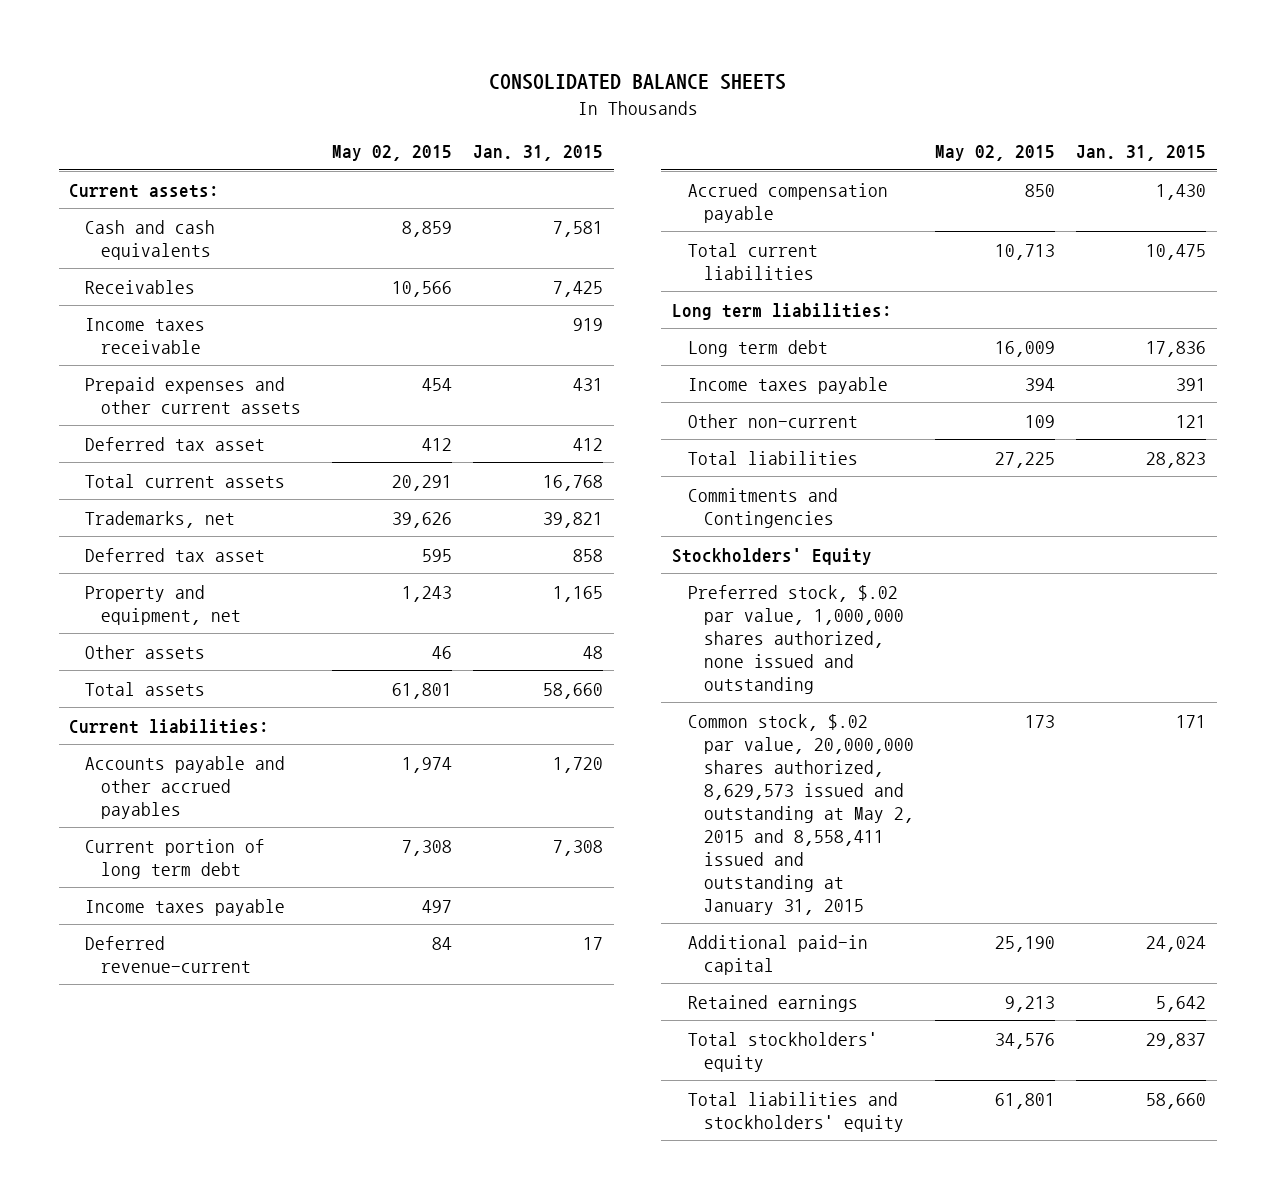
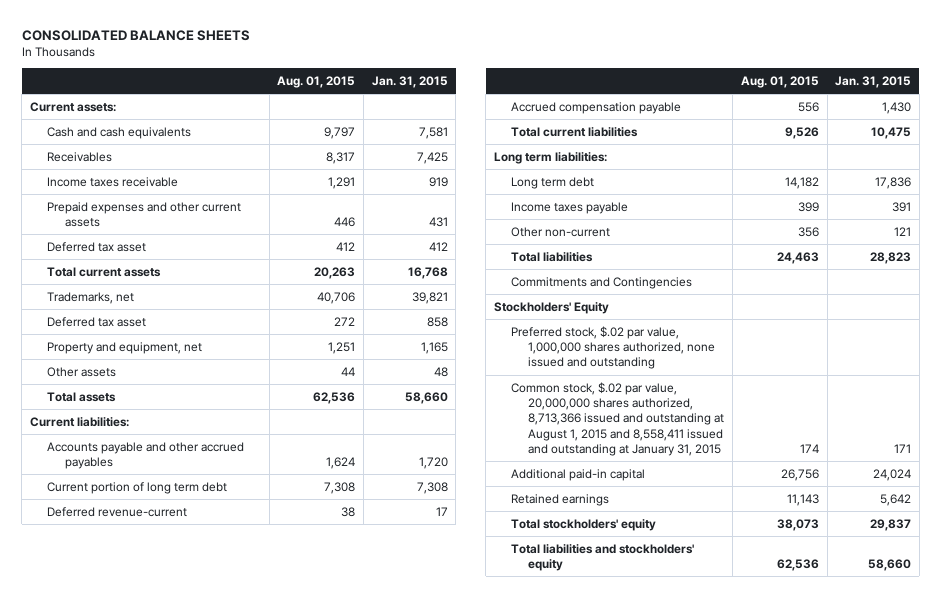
- | May 02, 2015 | Jan. 31, 2015
+ | Aug. 01, 2015 | Jan. 31, 2015
- Income taxes payable | 497 |
- Common stock, $.02 par value, 20,000,000 shares authorized, 8,629,573 issued and outstanding at May 2, 2015 and 8,558,411 issued and outstanding at January 31, 2015 | 173 | 171
+ Common stock, $.02 par value, 20,000,000 shares authorized, 8,713,366 issued and outstanding at August 1, 2015 and 8,558,411 issued and outstanding at January 31, 2015 | 174 | 171

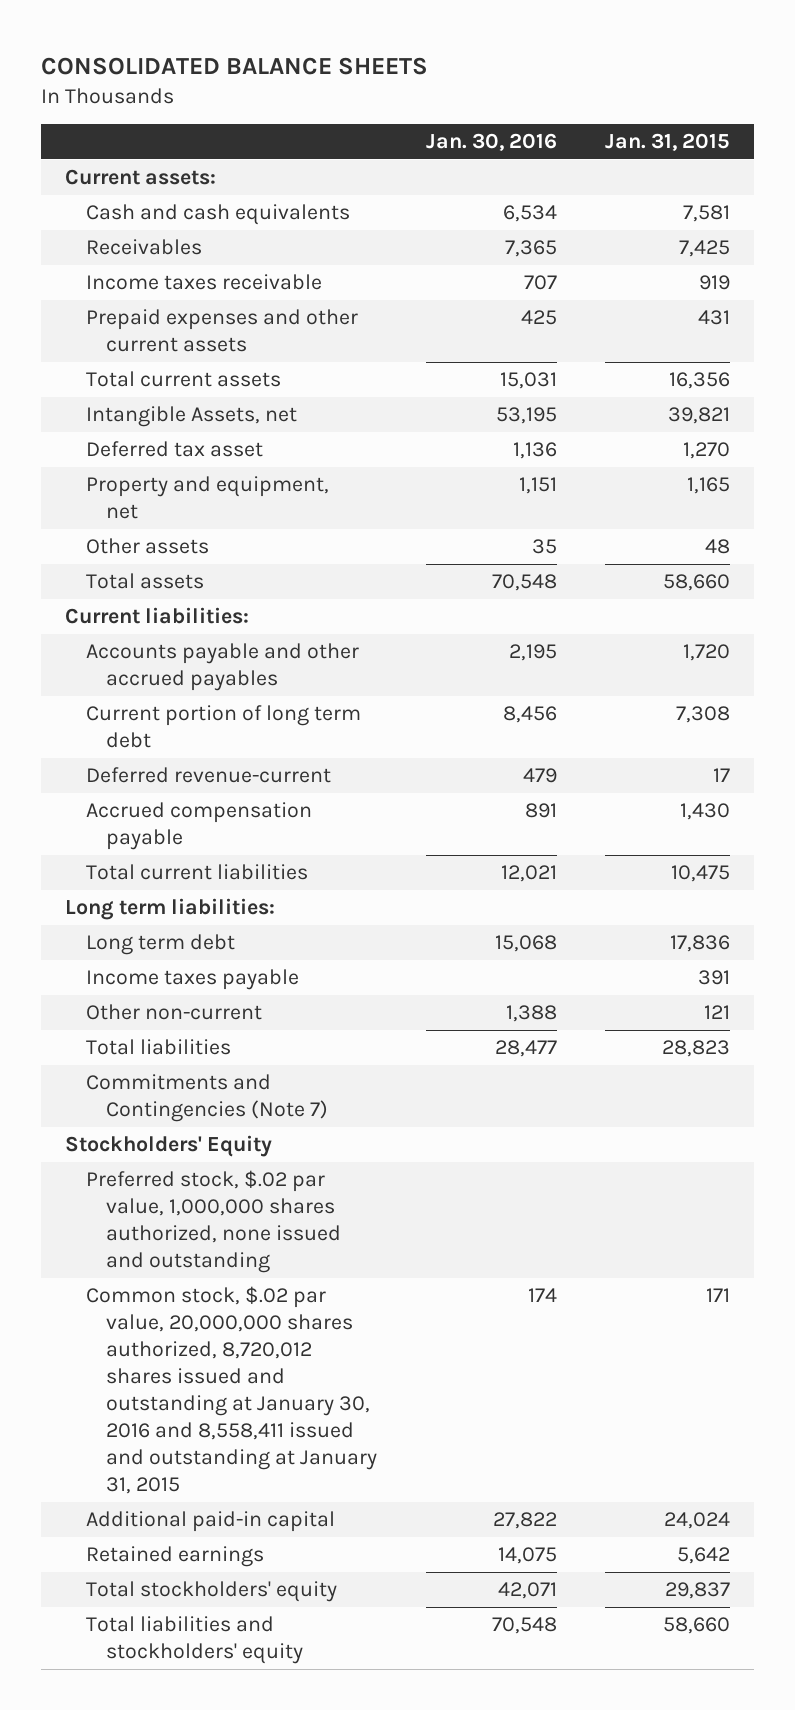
- | Aug. 01, 2015 | Jan. 31, 2015
+ | Jan. 30, 2016 | Jan. 31, 2015
- Deferred tax asset | 412 | 412
- Total current assets | 20,263 | 16,768
- Trademarks, net | 40,706 | 39,821
- Deferred tax asset | 272 | 858
+ Total current assets | 15,031 | 16,356
+ Intangible Assets, net | 53,195 | 39,821
+ Deferred tax asset | 1,136 | 1,270
- Commitments and Contingencies
+ Commitments and Contingencies (Note 7)
- Common stock, $.02 par value, 20,000,000 shares authorized, 8,713,366 issued and outstanding at August 1, 2015 and 8,558,411 issued and outstanding at January 31, 2015 | 174 | 171
+ Common stock, $.02 par value, 20,000,000 shares authorized, 8,720,012 shares issued and outstanding at January 30, 2016 and 8,558,411 issued and outstanding at January 31, 2015 | 174 | 171

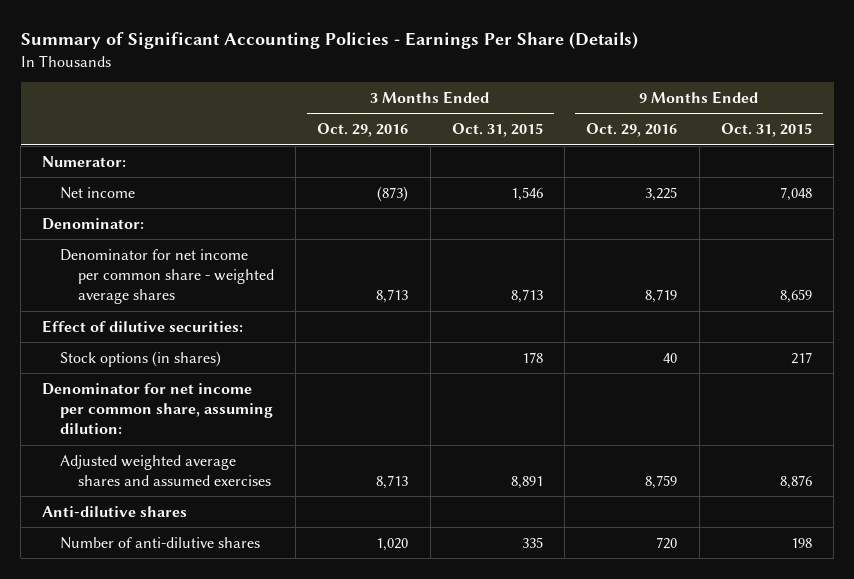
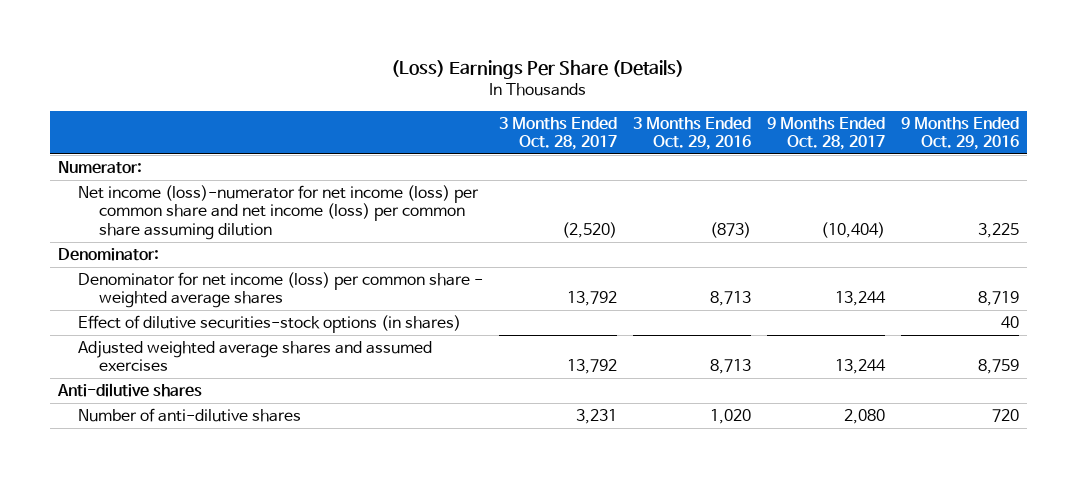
- Summary of Significant Accounting Policies - Earnings Per Share (Details)
+ (Loss) Earnings Per Share (Details)
- | 3 Months Ended Oct. 29, 2016 | 3 Months Ended Oct. 31, 2015 | 9 Months Ended Oct. 29, 2016 | 9 Months Ended Oct. 31, 2015
+ | 3 Months Ended Oct. 28, 2017 | 3 Months Ended Oct. 29, 2016 | 9 Months Ended Oct. 28, 2017 | 9 Months Ended Oct. 29, 2016
- Net income | (873) | 1,546 | 3,225 | 7,048
+ Net income (loss)-numerator for net income (loss) per common share and net income (loss) per common share assuming dilution | (2,520) | (873) | (10,404) | 3,225
- Denominator for net income per common share - weighted average shares | 8,713 | 8,713 | 8,719 | 8,659
- Effect of dilutive securities:
- Stock options (in shares) | | 178 | 40 | 217
- Denominator for net income per common share, assuming dilution:
+ Denominator for net income (loss) per common share - weighted average shares | 13,792 | 8,713 | 13,244 | 8,719
+ Effect of dilutive securities-stock options (in shares) | | | | 40

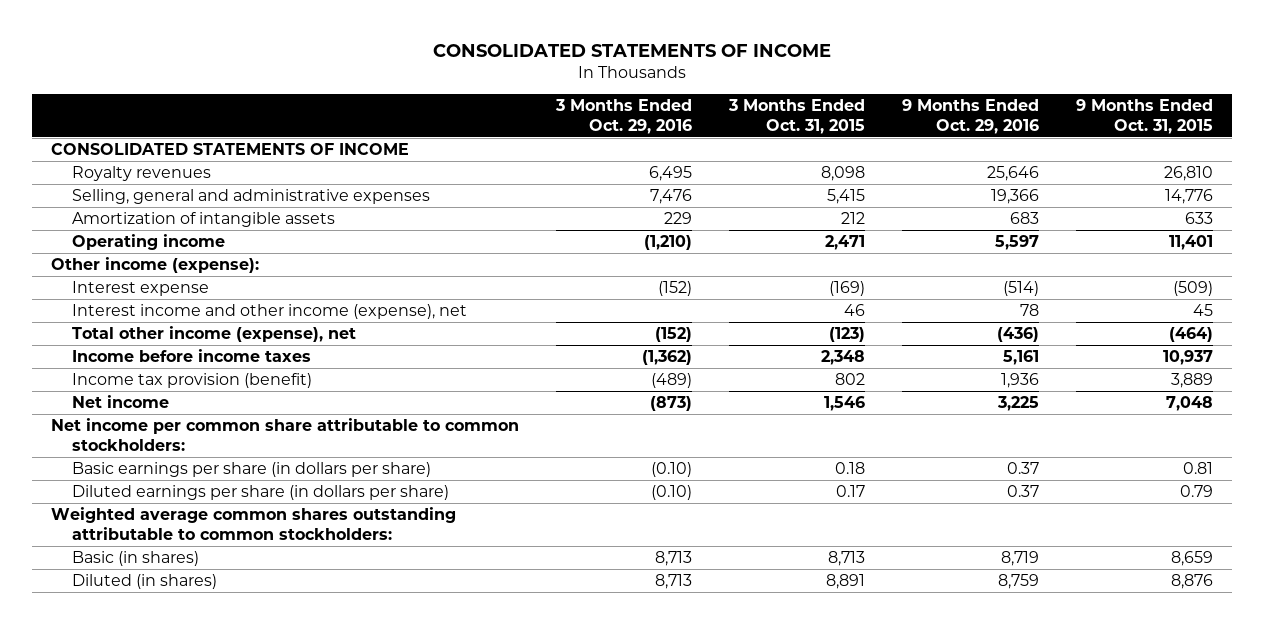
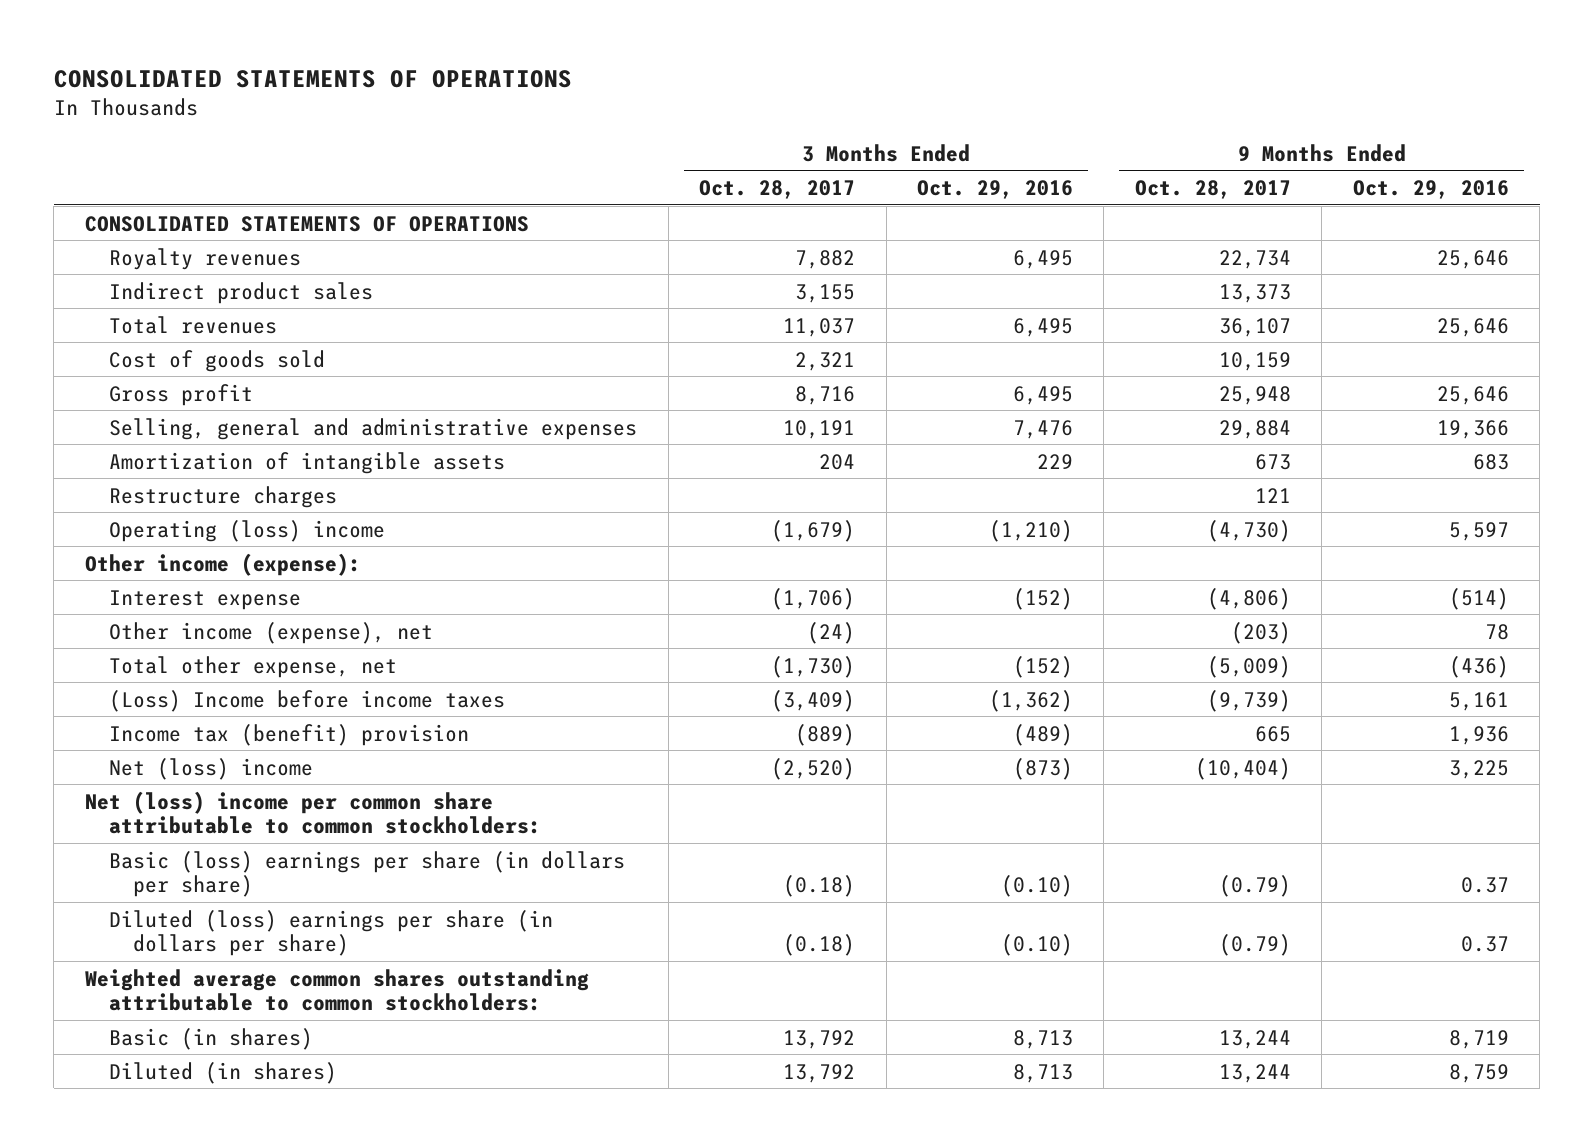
- CONSOLIDATED STATEMENTS OF INCOME
+ CONSOLIDATED STATEMENTS OF OPERATIONS
- | 3 Months Ended Oct. 29, 2016 | 3 Months Ended Oct. 31, 2015 | 9 Months Ended Oct. 29, 2016 | 9 Months Ended Oct. 31, 2015
+ | 3 Months Ended Oct. 28, 2017 | 3 Months Ended Oct. 29, 2016 | 9 Months Ended Oct. 28, 2017 | 9 Months Ended Oct. 29, 2016
- CONSOLIDATED STATEMENTS OF INCOME
+ CONSOLIDATED STATEMENTS OF OPERATIONS
+ Indirect product sales | 3,155 | | 13,373 |
+ Total revenues | 11,037 | 6,495 | 36,107 | 25,646
+ Cost of goods sold | 2,321 | | 10,159 |
+ Gross profit | 8,716 | 6,495 | 25,948 | 25,646
- Operating income | (1,210) | 2,471 | 5,597 | 11,401
+ Restructure charges | | | 121 |
+ Operating (loss) income | (1,679) | (1,210) | (4,730) | 5,597
- Interest income and other income (expense), net | | 46 | 78 | 45
- Total other income (expense), net | (152) | (123) | (436) | (464)
- Income before income taxes | (1,362) | 2,348 | 5,161 | 10,937
- Income tax provision (benefit) | (489) | 802 | 1,936 | 3,889
- Net income | (873) | 1,546 | 3,225 | 7,048
- Net income per common share attributable to common stockholders:
- Basic earnings per share (in dollars per share) | (0.10) | 0.18 | 0.37 | 0.81
- Diluted earnings per share (in dollars per share) | (0.10) | 0.17 | 0.37 | 0.79
+ Other income (expense), net | (24) | | (203) | 78
+ Total other expense, net | (1,730) | (152) | (5,009) | (436)
+ (Loss) Income before income taxes | (3,409) | (1,362) | (9,739) | 5,161
+ Income tax (benefit) provision | (889) | (489) | 665 | 1,936
+ Net (loss) income | (2,520) | (873) | (10,404) | 3,225
+ Net (loss) income per common share attributable to common stockholders:
+ Basic (loss) earnings per share (in dollars per share) | (0.18) | (0.10) | (0.79) | 0.37
+ Diluted (loss) earnings per share (in dollars per share) | (0.18) | (0.10) | (0.79) | 0.37

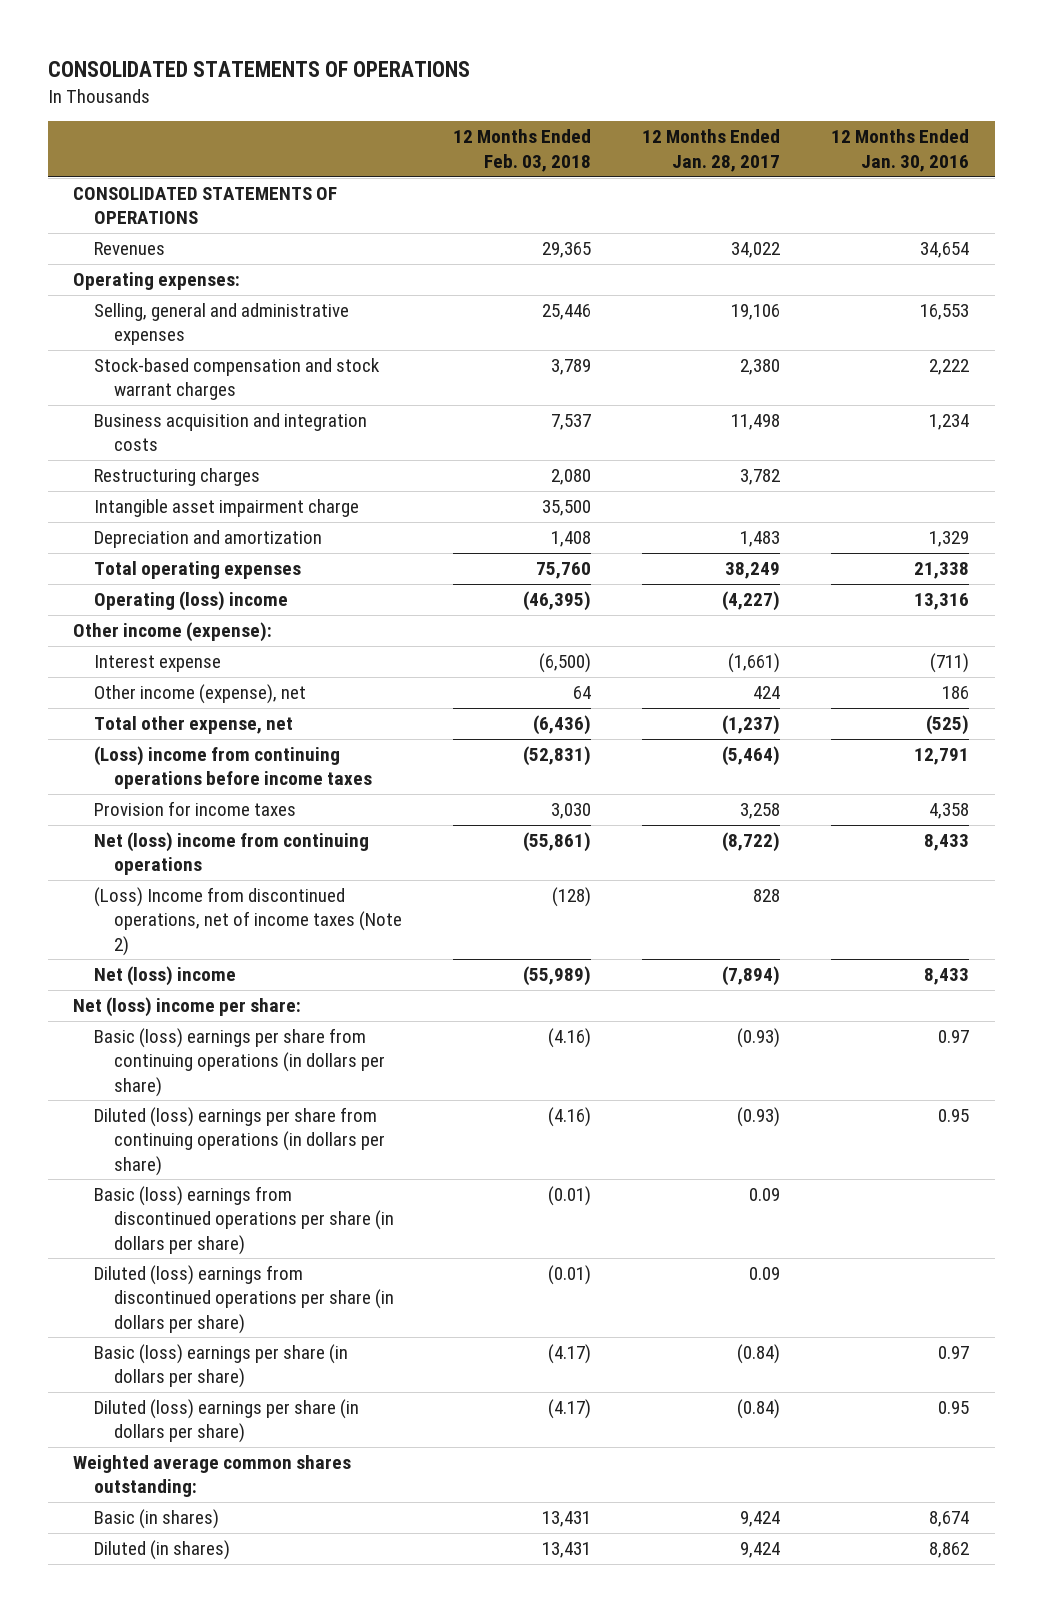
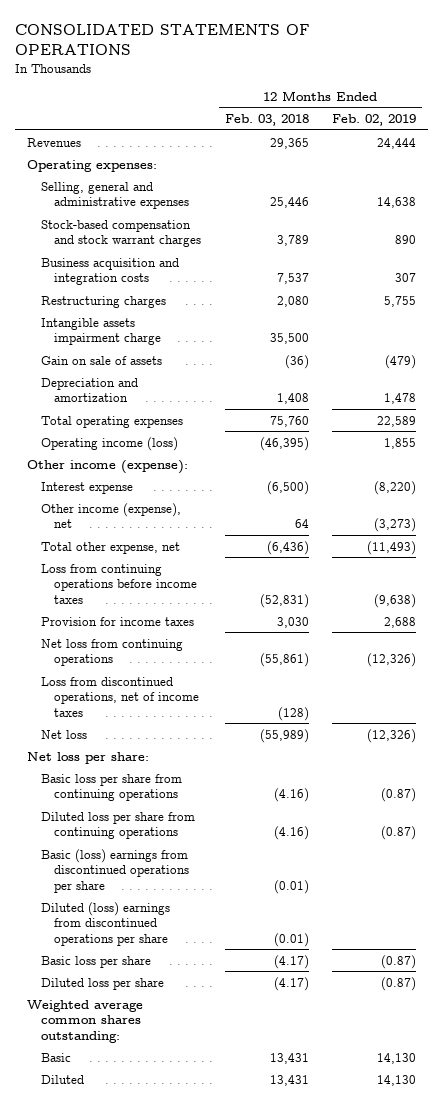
- | 12 Months Ended Feb. 03, 2018 | 12 Months Ended Jan. 28, 2017 | 12 Months Ended Jan. 30, 2016
+ | 12 Months Ended Feb. 03, 2018 | 12 Months Ended Feb. 02, 2019
- CONSOLIDATED STATEMENTS OF OPERATIONS
- Intangible asset impairment charge | 35,500 | |
+ Intangible assets impairment charge | 35,500 |
+ Gain on sale of assets | (36) | (479)
- Operating (loss) income | (46,395) | (4,227) | 13,316
+ Operating income (loss) | (46,395) | 1,855
- (Loss) income from continuing operations before income taxes | (52,831) | (5,464) | 12,791
+ Loss from continuing operations before income taxes | (52,831) | (9,638)
- Net (loss) income from continuing operations | (55,861) | (8,722) | 8,433
- (Loss) Income from discontinued operations, net of income taxes (Note 2) | (128) | 828 |
- Net (loss) income | (55,989) | (7,894) | 8,433
- Net (loss) income per share:
- Basic (loss) earnings per share from continuing operations (in dollars per share) | (4.16) | (0.93) | 0.97
- Diluted (loss) earnings per share from continuing operations (in dollars per share) | (4.16) | (0.93) | 0.95
- Basic (loss) earnings from discontinued operations per share (in dollars per share) | (0.01) | 0.09 |
- Diluted (loss) earnings from discontinued operations per share (in dollars per share) | (0.01) | 0.09 |
- Basic (loss) earnings per share (in dollars per share) | (4.17) | (0.84) | 0.97
- Diluted (loss) earnings per share (in dollars per share) | (4.17) | (0.84) | 0.95
+ Net loss from continuing operations | (55,861) | (12,326)
+ Loss from discontinued operations, net of income taxes | (128) |
+ Net loss | (55,989) | (12,326)
+ Net loss per share:
+ Basic loss per share from continuing operations | (4.16) | (0.87)
+ Diluted loss per share from continuing operations | (4.16) | (0.87)
+ Basic (loss) earnings from discontinued operations per share | (0.01) |
+ Diluted (loss) earnings from discontinued operations per share | (0.01) |
+ Basic loss per share | (4.17) | (0.87)
+ Diluted loss per share | (4.17) | (0.87)
- Basic (in shares) | 13,431 | 9,424 | 8,674
- Diluted (in shares) | 13,431 | 9,424 | 8,862
+ Basic | 13,431 | 14,130
+ Diluted | 13,431 | 14,130

